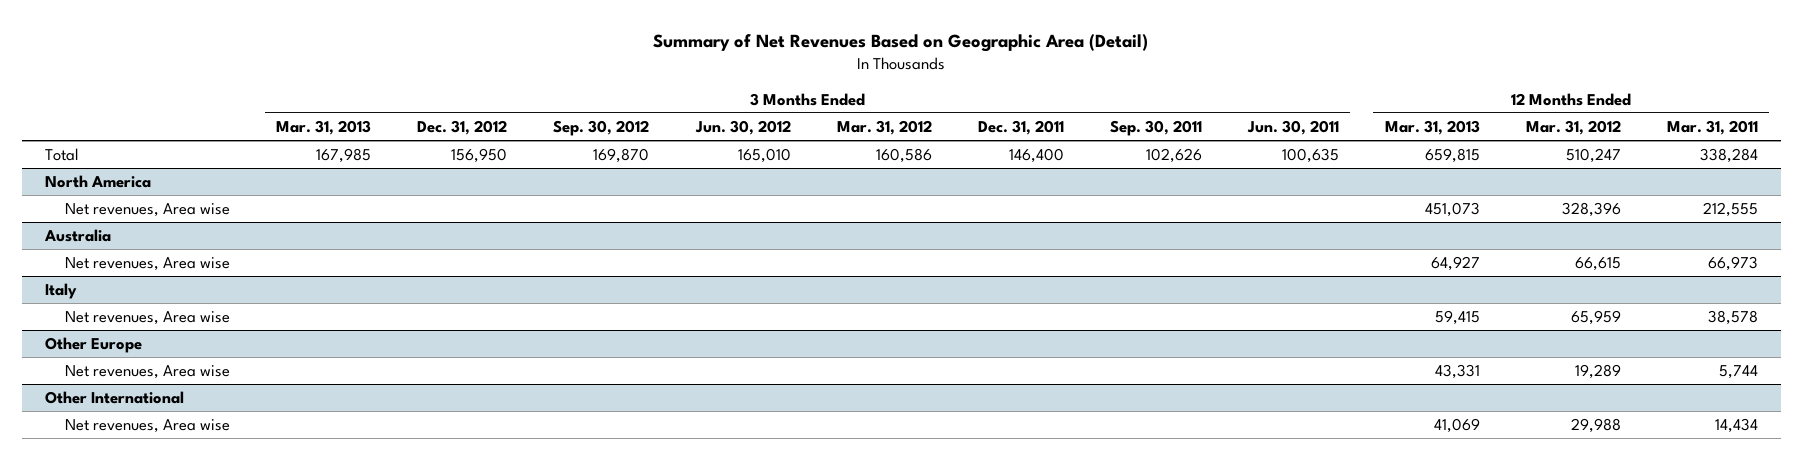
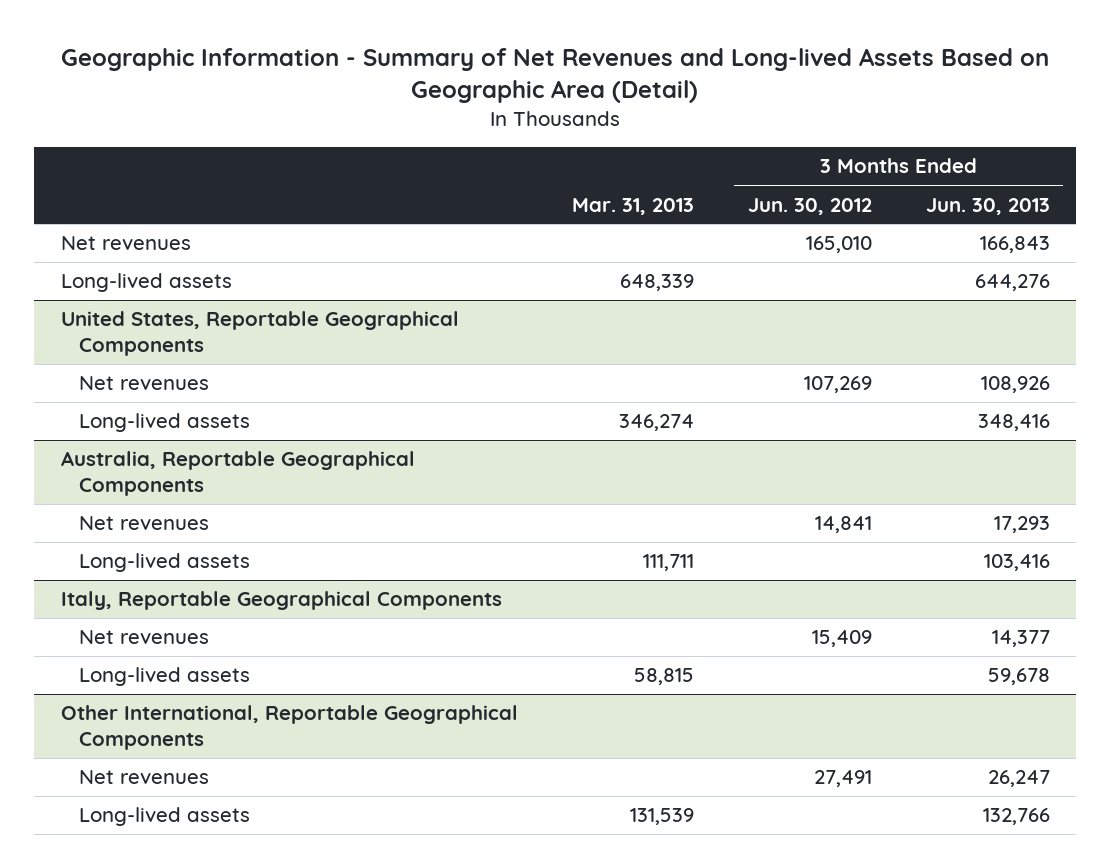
- Summary of Net Revenues Based on Geographic Area (Detail)
+ Geographic Information - Summary of Net Revenues and Long-lived Assets Based on Geographic Area (Detail)
- | 3 Months Ended Mar. 31, 2013 | 3 Months Ended Dec. 31, 2012 | 3 Months Ended Sep. 30, 2012 | 3 Months Ended Jun. 30, 2012 | 3 Months Ended Mar. 31, 2012 | 3 Months Ended Dec. 31, 2011 | 3 Months Ended Sep. 30, 2011 | 3 Months Ended Jun. 30, 2011 | 12 Months Ended Mar. 31, 2013 | 12 Months Ended Mar. 31, 2012 | 12 Months Ended Mar. 31, 2011
+ | Mar. 31, 2013 | 3 Months Ended Jun. 30, 2012 | 3 Months Ended Jun. 30, 2013
- Total | 167,985 | 156,950 | 169,870 | 165,010 | 160,586 | 146,400 | 102,626 | 100,635 | 659,815 | 510,247 | 338,284
- North America
- Net revenues, Area wise | | | | | | | | | 451,073 | 328,396 | 212,555
- Australia
- Net revenues, Area wise | | | | | | | | | 64,927 | 66,615 | 66,973
- Italy
- Net revenues, Area wise | | | | | | | | | 59,415 | 65,959 | 38,578
- Other Europe
- Net revenues, Area wise | | | | | | | | | 43,331 | 19,289 | 5,744
- Other International
- Net revenues, Area wise | | | | | | | | | 41,069 | 29,988 | 14,434
+ Net revenues | | 165,010 | 166,843
+ Long-lived assets | 648,339 | | 644,276
+ United States, Reportable Geographical Components
+ Net revenues | | 107,269 | 108,926
+ Long-lived assets | 346,274 | | 348,416
+ Australia, Reportable Geographical Components
+ Net revenues | | 14,841 | 17,293
+ Long-lived assets | 111,711 | | 103,416
+ Italy, Reportable Geographical Components
+ Net revenues | | 15,409 | 14,377
+ Long-lived assets | 58,815 | | 59,678
+ Other International, Reportable Geographical Components
+ Net revenues | | 27,491 | 26,247
+ Long-lived assets | 131,539 | | 132,766

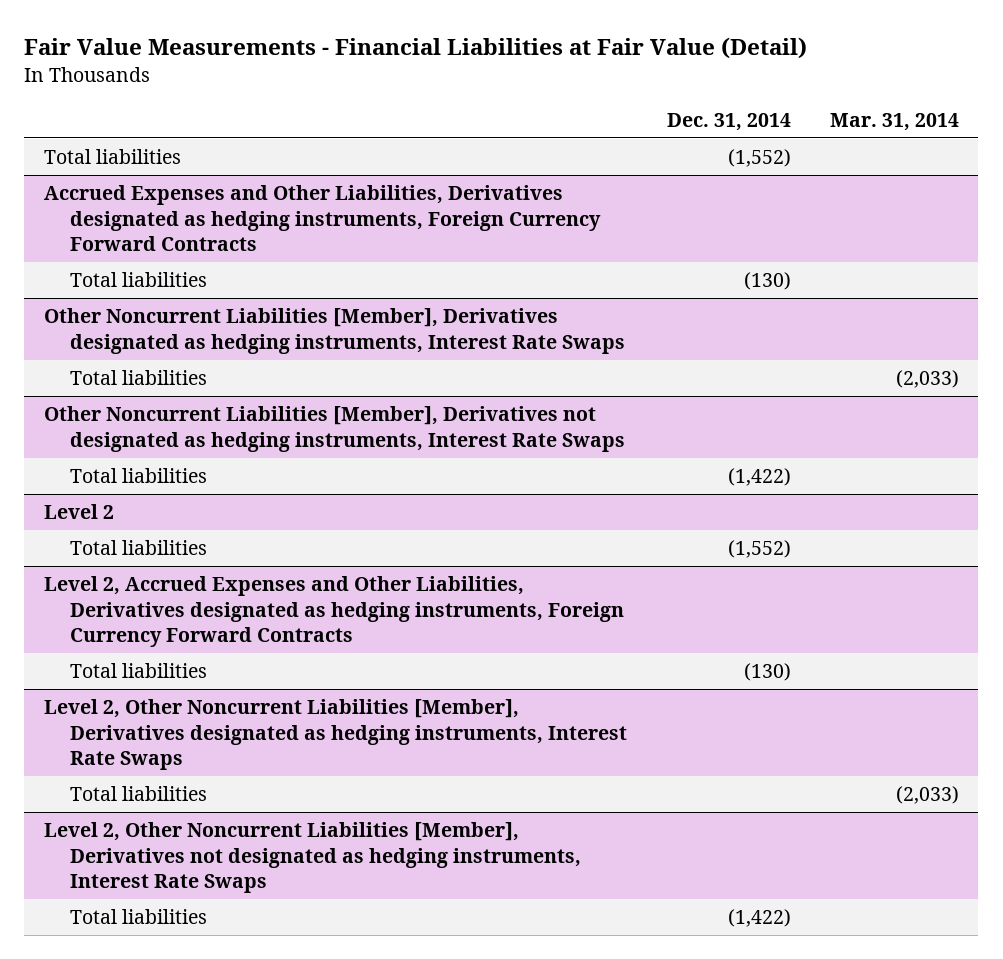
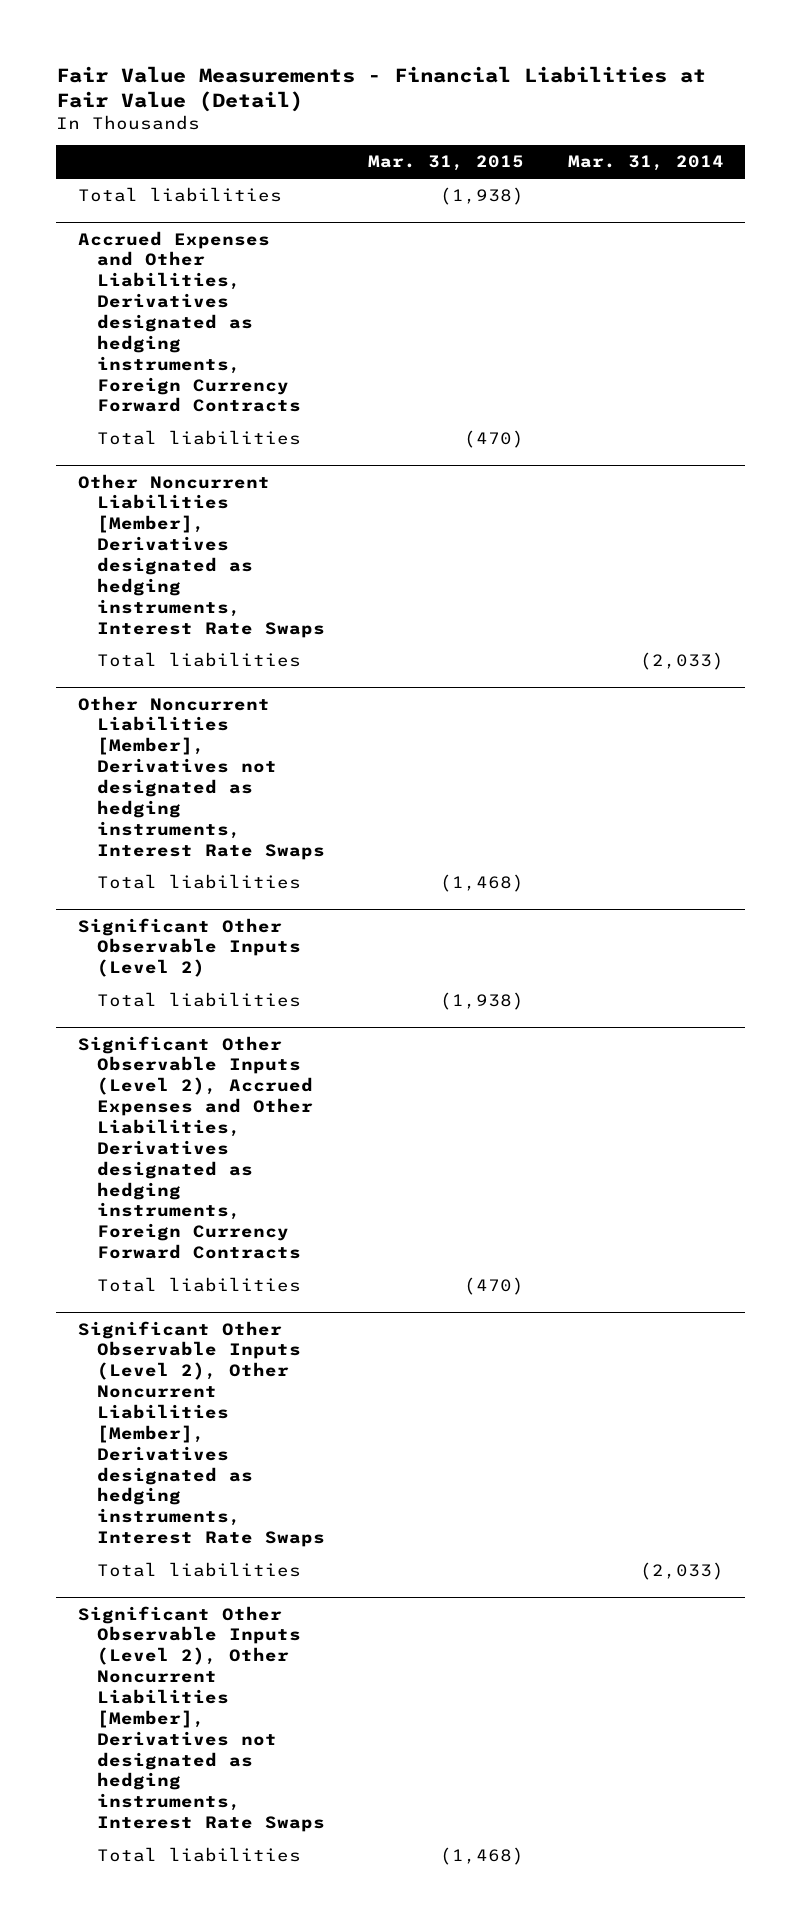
- | Dec. 31, 2014 | Mar. 31, 2014
+ | Mar. 31, 2015 | Mar. 31, 2014
- Level 2
+ Significant Other Observable Inputs (Level 2)
- Level 2, Accrued Expenses and Other Liabilities, Derivatives designated as hedging instruments, Foreign Currency Forward Contracts
+ Significant Other Observable Inputs (Level 2), Accrued Expenses and Other Liabilities, Derivatives designated as hedging instruments, Foreign Currency Forward Contracts
- Level 2, Other Noncurrent Liabilities [Member], Derivatives designated as hedging instruments, Interest Rate Swaps
+ Significant Other Observable Inputs (Level 2), Other Noncurrent Liabilities [Member], Derivatives designated as hedging instruments, Interest Rate Swaps
- Level 2, Other Noncurrent Liabilities [Member], Derivatives not designated as hedging instruments, Interest Rate Swaps
+ Significant Other Observable Inputs (Level 2), Other Noncurrent Liabilities [Member], Derivatives not designated as hedging instruments, Interest Rate Swaps

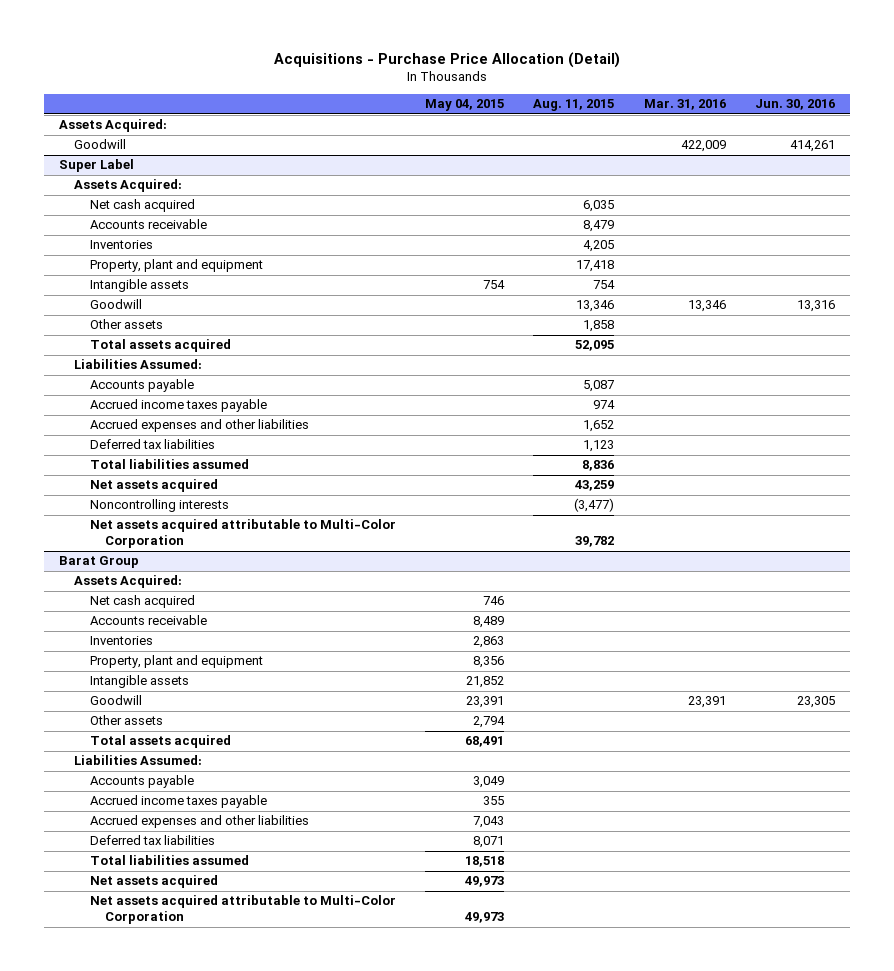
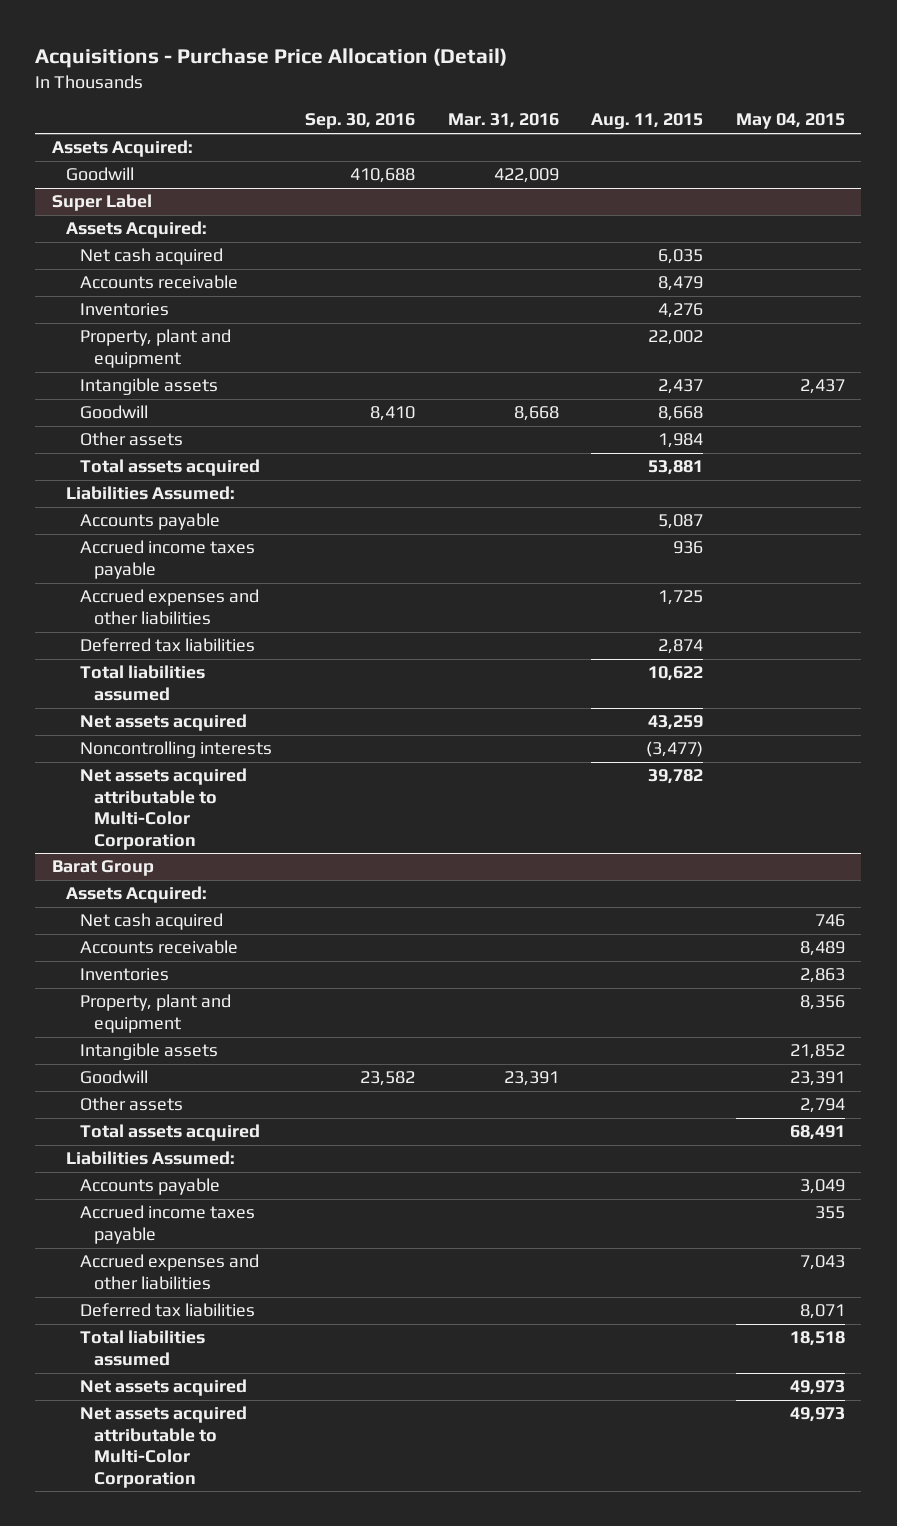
- | May 04, 2015 | Aug. 11, 2015 | Mar. 31, 2016 | Jun. 30, 2016
+ | Sep. 30, 2016 | Mar. 31, 2016 | Aug. 11, 2015 | May 04, 2015
@ Super Label
- Inventories | | 4,205 | |
- Property, plant and equipment | | 17,418 | |
- Intangible assets | 754 | 754 | |
- Goodwill | | 13,346 | 13,346 | 13,316
- Other assets | | 1,858 | |
- Total assets acquired | | 52,095 | |
+ Inventories | | | 4,276 |
+ Property, plant and equipment | | | 22,002 |
+ Intangible assets | | | 2,437 | 2,437
+ Goodwill | 8,410 | 8,668 | 8,668 |
+ Other assets | | | 1,984 |
+ Total assets acquired | | | 53,881 |
- Accrued income taxes payable | | 974 | |
- Accrued expenses and other liabilities | | 1,652 | |
- Deferred tax liabilities | | 1,123 | |
- Total liabilities assumed | | 8,836 | |
+ Accrued income taxes payable | | | 936 |
+ Accrued expenses and other liabilities | | | 1,725 |
+ Deferred tax liabilities | | | 2,874 |
+ Total liabilities assumed | | | 10,622 |

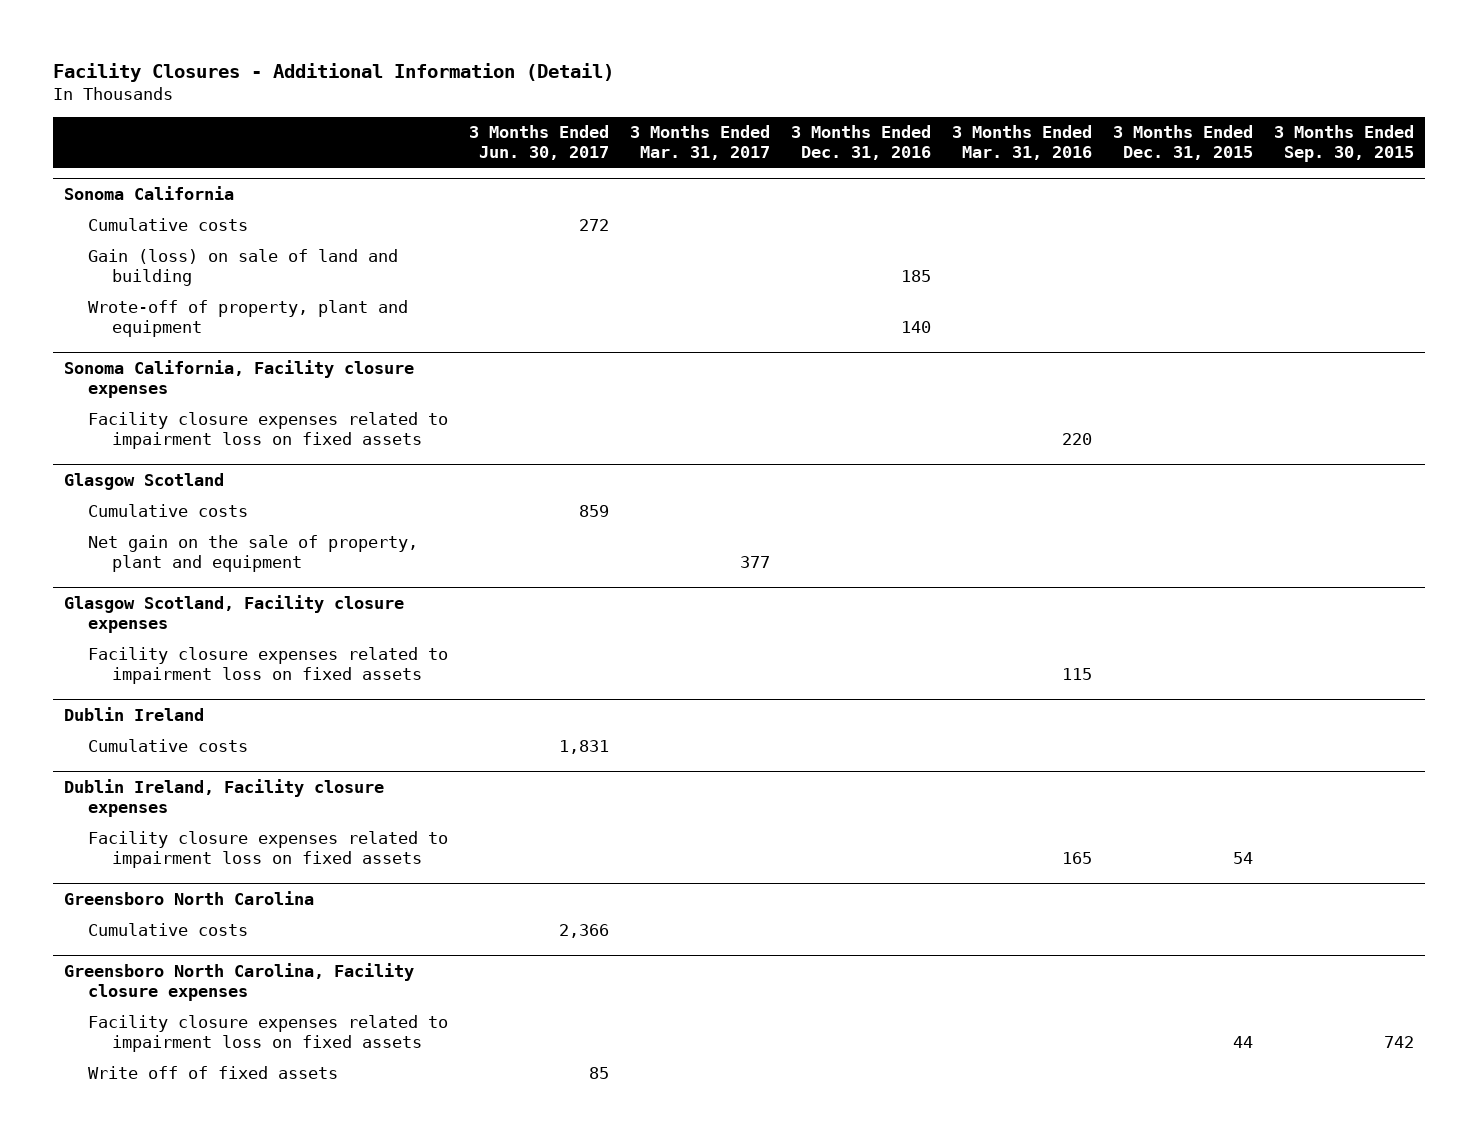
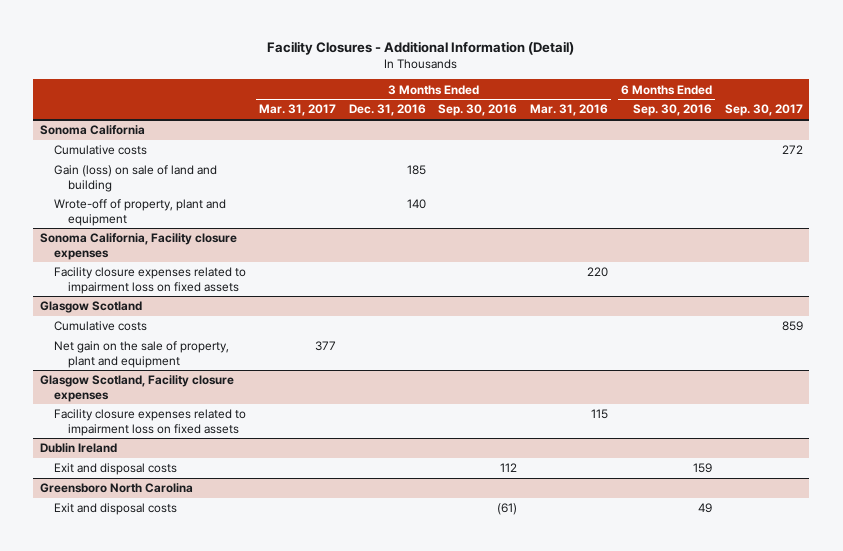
- | 3 Months Ended Jun. 30, 2017 | 3 Months Ended Mar. 31, 2017 | 3 Months Ended Dec. 31, 2016 | 3 Months Ended Mar. 31, 2016 | 3 Months Ended Dec. 31, 2015 | 3 Months Ended Sep. 30, 2015
+ | 3 Months Ended Mar. 31, 2017 | 3 Months Ended Dec. 31, 2016 | 3 Months Ended Sep. 30, 2016 | 3 Months Ended Mar. 31, 2016 | 6 Months Ended Sep. 30, 2016 | Sep. 30, 2017
@ Dublin Ireland
- Cumulative costs | 1,831 | | | | |
- Dublin Ireland, Facility closure expenses
- Facility closure expenses related to impairment loss on fixed assets | | | | 165 | 54 |
@ Dublin Ireland
+ Exit and disposal costs | | | 112 | | 159 |
@ Greensboro North Carolina
- Cumulative costs | 2,366 | | | | |
- Greensboro North Carolina, Facility closure expenses
- Facility closure expenses related to impairment loss on fixed assets | | | | | 44 | 742
- Write off of fixed assets | 85 | | | | |
@ Greensboro North Carolina
+ Exit and disposal costs | | | (61) | | 49 |

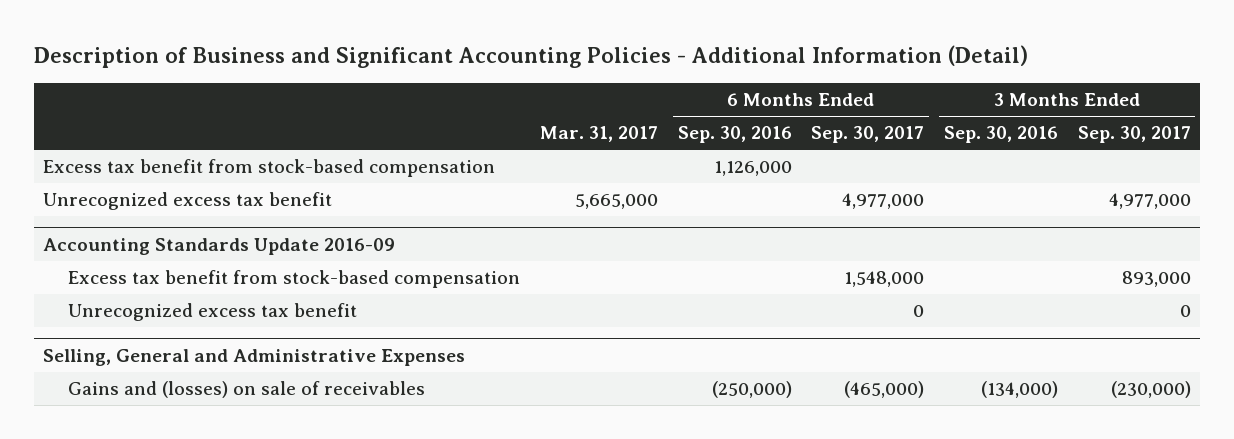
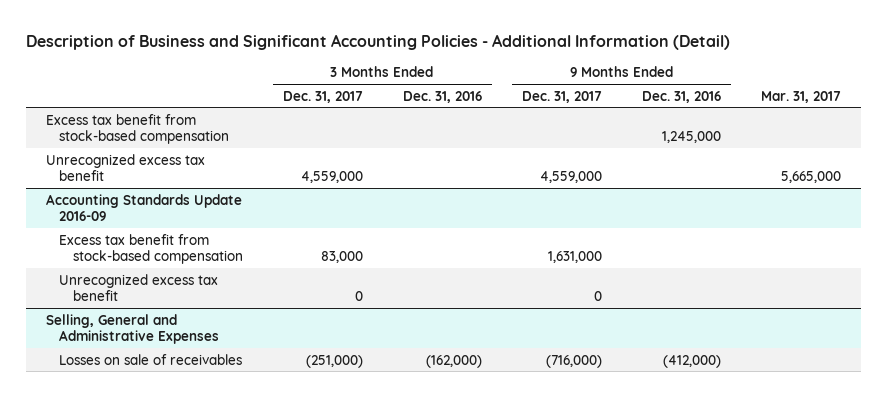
- | Mar. 31, 2017 | 6 Months Ended Sep. 30, 2016 | 6 Months Ended Sep. 30, 2017 | 3 Months Ended Sep. 30, 2016 | 3 Months Ended Sep. 30, 2017
+ | 3 Months Ended Dec. 31, 2017 | 3 Months Ended Dec. 31, 2016 | 9 Months Ended Dec. 31, 2017 | 9 Months Ended Dec. 31, 2016 | Mar. 31, 2017
@ Selling, General and Administrative Expenses
- Gains and (losses) on sale of receivables | | (250,000) | (465,000) | (134,000) | (230,000)
+ Losses on sale of receivables | (251,000) | (162,000) | (716,000) | (412,000) |

